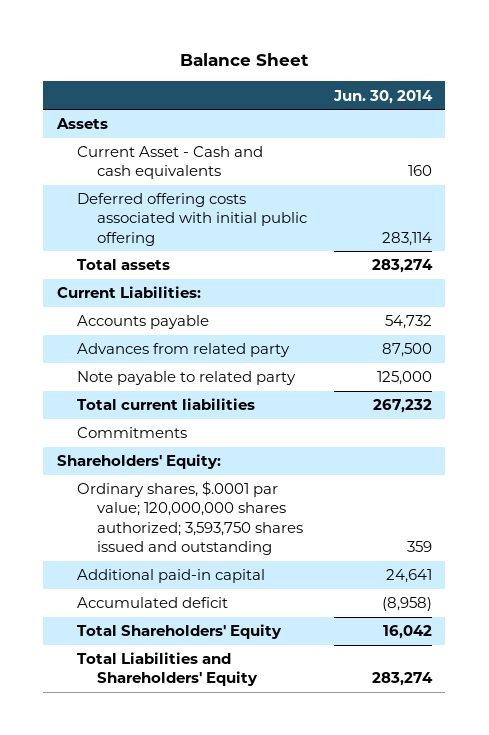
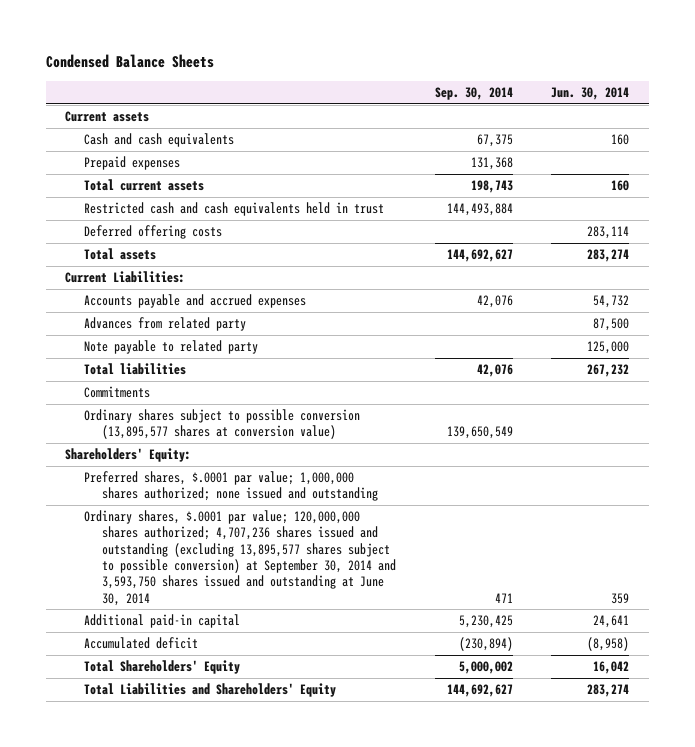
- Balance Sheet
+ Condensed Balance Sheets
- | Jun. 30, 2014
+ | Sep. 30, 2014 | Jun. 30, 2014
- Assets
- Current Asset - Cash and cash equivalents | 160
- Deferred offering costs associated with initial public offering | 283,114
+ Current assets
+ Cash and cash equivalents | 67,375 | 160
+ Prepaid expenses | 131,368 |
+ Total current assets | 198,743 | 160
+ Restricted cash and cash equivalents held in trust | 144,493,884 |
+ Deferred offering costs | | 283,114
- Accounts payable | 54,732
+ Accounts payable and accrued expenses | 42,076 | 54,732
- Total current liabilities | 267,232
+ Total liabilities | 42,076 | 267,232
+ Ordinary shares subject to possible conversion (13,895,577 shares at conversion value) | 139,650,549 |
- Ordinary shares, $.0001 par value; 120,000,000 shares authorized; 3,593,750 shares issued and outstanding | 359
+ Preferred shares, $.0001 par value; 1,000,000 shares authorized; none issued and outstanding
+ Ordinary shares, $.0001 par value; 120,000,000 shares authorized; 4,707,236 shares issued and outstanding (excluding 13,895,577 shares subject to possible conversion) at September 30, 2014 and 3,593,750 shares issued and outstanding at June 30, 2014 | 471 | 359

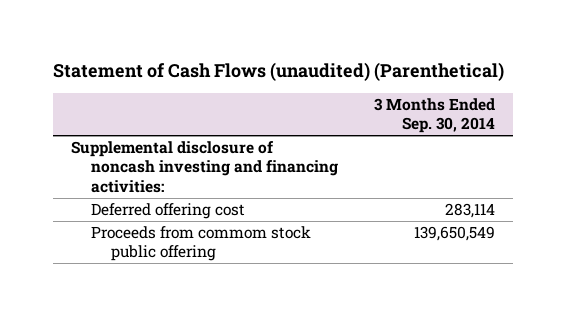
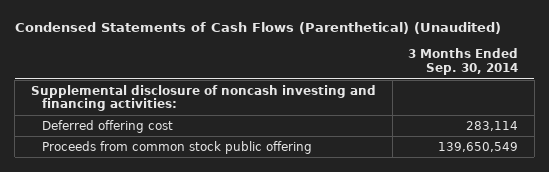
- Statement of Cash Flows (unaudited) (Parenthetical)
+ Condensed Statements of Cash Flows (Parenthetical) (Unaudited)
- Proceeds from commom stock public offering | 139,650,549
+ Proceeds from common stock public offering | 139,650,549

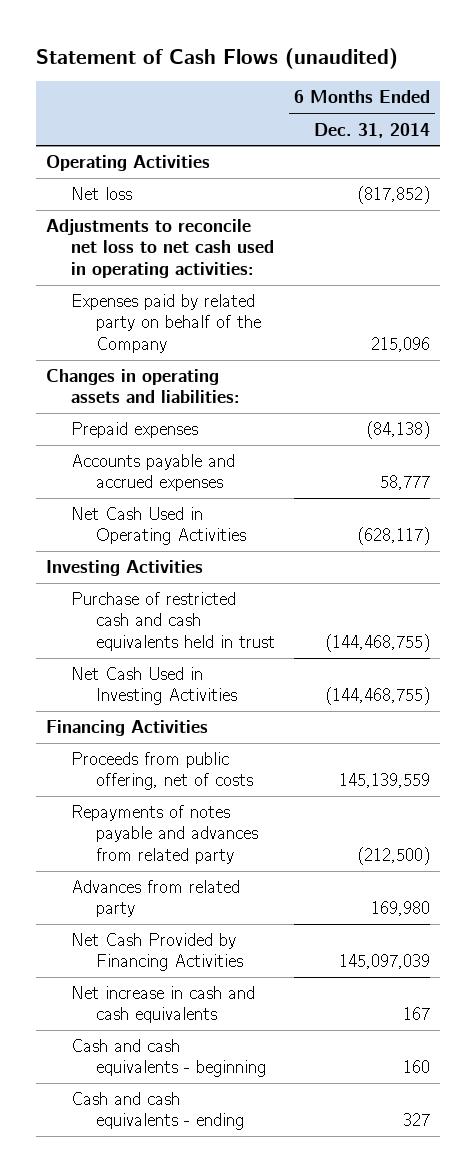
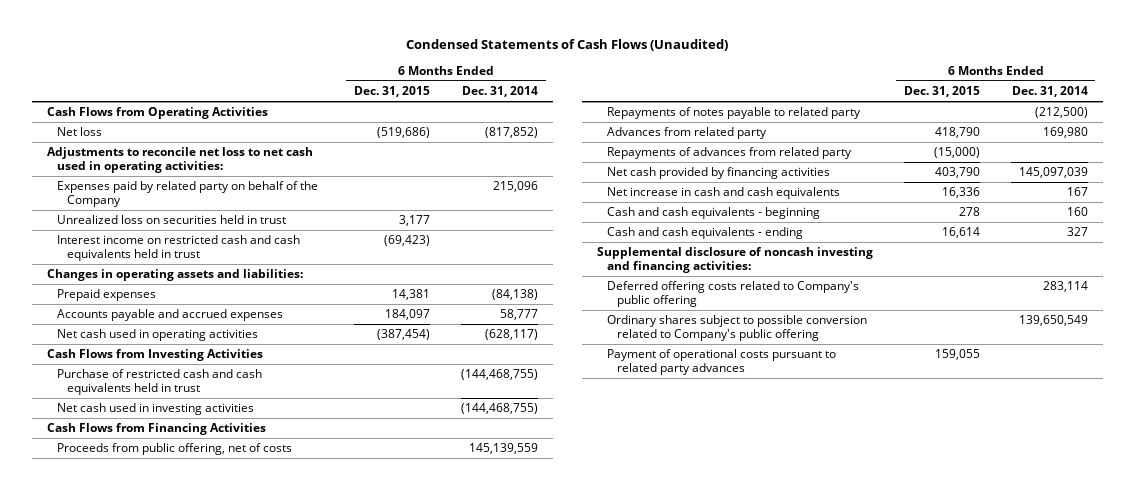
- Statement of Cash Flows (unaudited)
+ Condensed Statements of Cash Flows (Unaudited)
- | 6 Months Ended Dec. 31, 2014
+ | 6 Months Ended Dec. 31, 2015 | 6 Months Ended Dec. 31, 2014
- Operating Activities
+ Cash Flows from Operating Activities
+ Unrealized loss on securities held in trust | 3,177 |
+ Interest income on restricted cash and cash equivalents held in trust | (69,423) |
- Net Cash Used in Operating Activities | (628,117)
- Investing Activities
+ Net cash used in operating activities | (387,454) | (628,117)
+ Cash Flows from Investing Activities
- Net Cash Used in Investing Activities | (144,468,755)
- Financing Activities
+ Net cash used in investing activities | | (144,468,755)
+ Cash Flows from Financing Activities
- Repayments of notes payable and advances from related party | (212,500)
+ Repayments of notes payable to related party | | (212,500)
- Net Cash Provided by Financing Activities | 145,097,039
+ Repayments of advances from related party | (15,000) |
+ Net cash provided by financing activities | 403,790 | 145,097,039
+ Supplemental disclosure of noncash investing and financing activities:
+ Deferred offering costs related to Company's public offering | | 283,114
+ Ordinary shares subject to possible conversion related to Company's public offering | | 139,650,549
+ Payment of operational costs pursuant to related party advances | 159,055 |

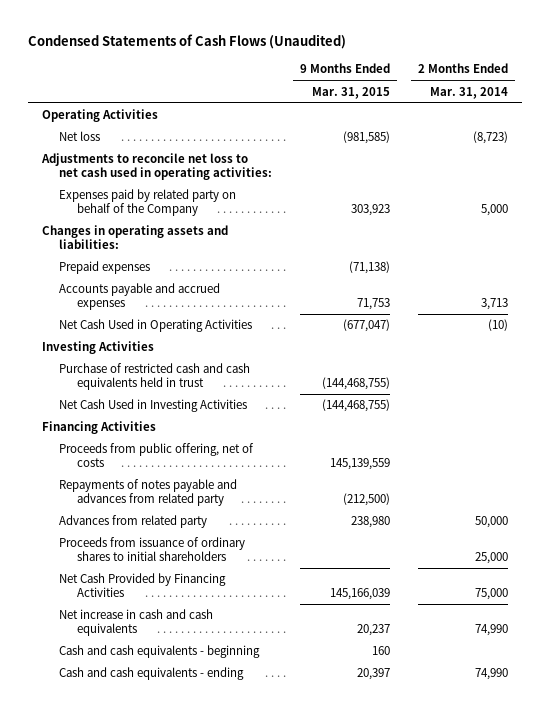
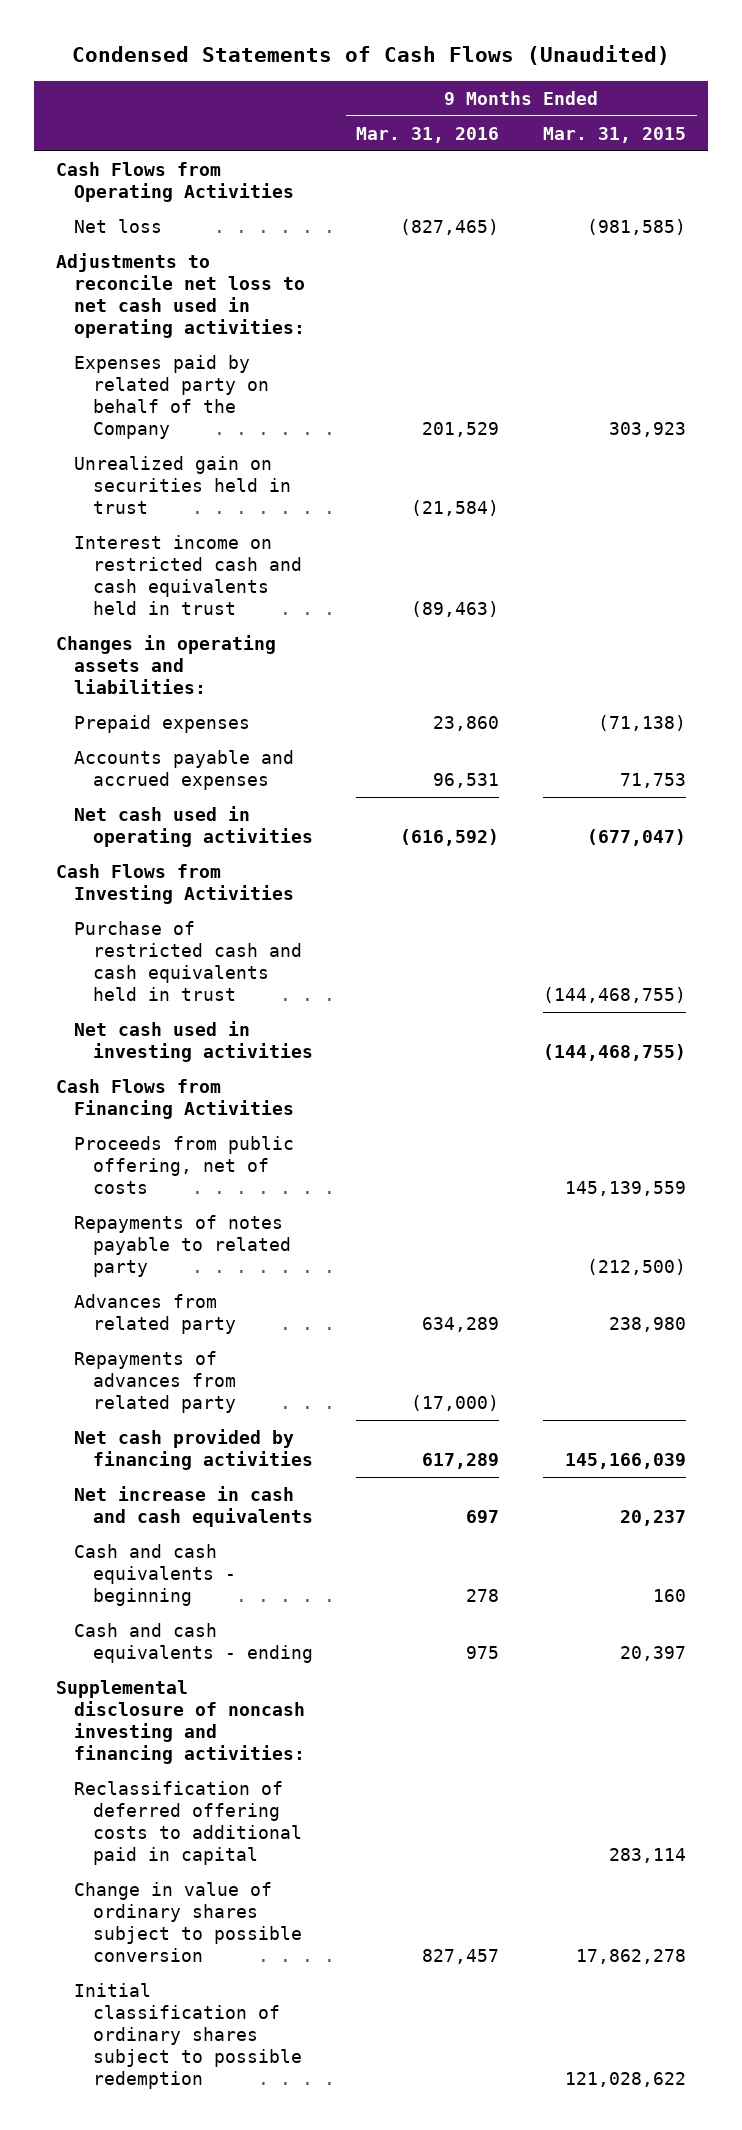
- | 9 Months Ended Mar. 31, 2015 | 2 Months Ended Mar. 31, 2014
+ | 9 Months Ended Mar. 31, 2016 | 9 Months Ended Mar. 31, 2015
- Operating Activities
+ Cash Flows from Operating Activities
+ Unrealized gain on securities held in trust | (21,584) |
+ Interest income on restricted cash and cash equivalents held in trust | (89,463) |
- Net Cash Used in Operating Activities | (677,047) | (10)
- Investing Activities
+ Net cash used in operating activities | (616,592) | (677,047)
+ Cash Flows from Investing Activities
- Net Cash Used in Investing Activities | (144,468,755) |
- Financing Activities
+ Net cash used in investing activities | | (144,468,755)
+ Cash Flows from Financing Activities
- Repayments of notes payable and advances from related party | (212,500) |
+ Repayments of notes payable to related party | | (212,500)
- Proceeds from issuance of ordinary shares to initial shareholders | | 25,000
- Net Cash Provided by Financing Activities | 145,166,039 | 75,000
+ Repayments of advances from related party | (17,000) |
+ Net cash provided by financing activities | 617,289 | 145,166,039
+ Supplemental disclosure of noncash investing and financing activities:
+ Reclassification of deferred offering costs to additional paid in capital | | 283,114
+ Change in value of ordinary shares subject to possible conversion | 827,457 | 17,862,278
+ Initial classification of ordinary shares subject to possible redemption | | 121,028,622

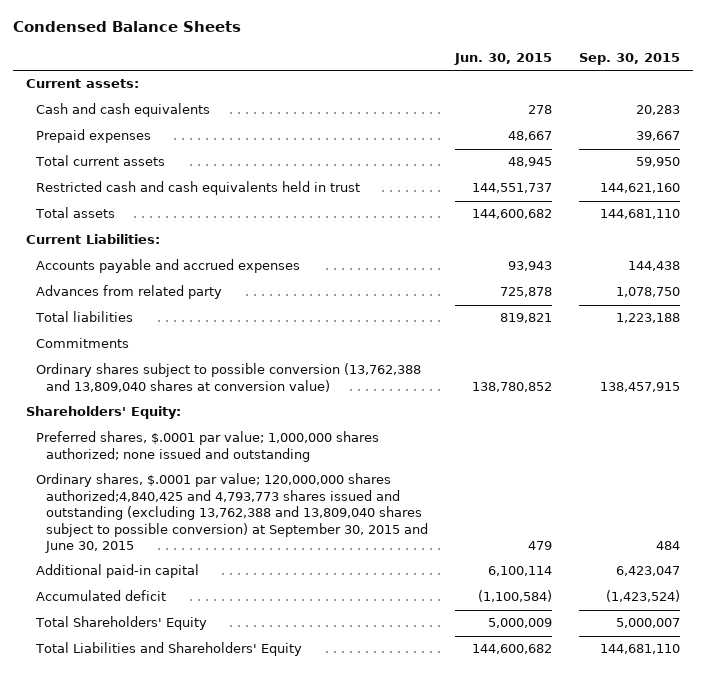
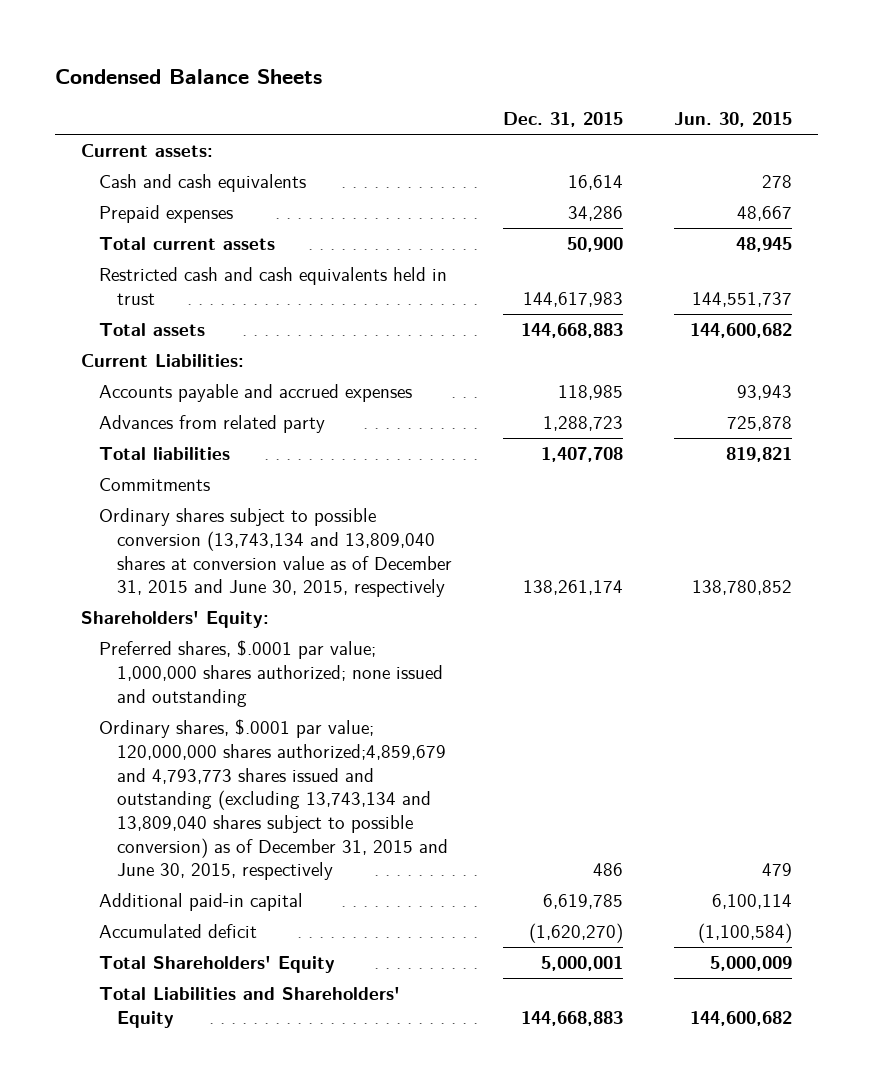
- | Jun. 30, 2015 | Sep. 30, 2015
+ | Dec. 31, 2015 | Jun. 30, 2015
- Ordinary shares subject to possible conversion (13,762,388 and 13,809,040 shares at conversion value) | 138,780,852 | 138,457,915
+ Ordinary shares subject to possible conversion (13,743,134 and 13,809,040 shares at conversion value as of December 31, 2015 and June 30, 2015, respectively | 138,261,174 | 138,780,852
- Ordinary shares, $.0001 par value; 120,000,000 shares authorized;4,840,425 and 4,793,773 shares issued and outstanding (excluding 13,762,388 and 13,809,040 shares subject to possible conversion) at September 30, 2015 and June 30, 2015 | 479 | 484
+ Ordinary shares, $.0001 par value; 120,000,000 shares authorized;4,859,679 and 4,793,773 shares issued and outstanding (excluding 13,743,134 and 13,809,040 shares subject to possible conversion) as of December 31, 2015 and June 30, 2015, respectively | 486 | 479

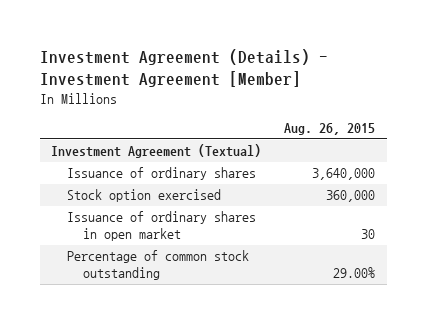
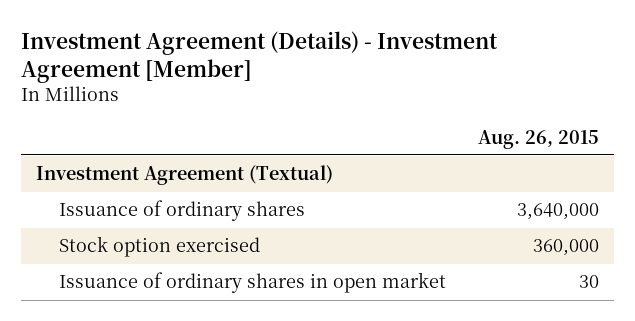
- Percentage of common stock outstanding | 29.00%

